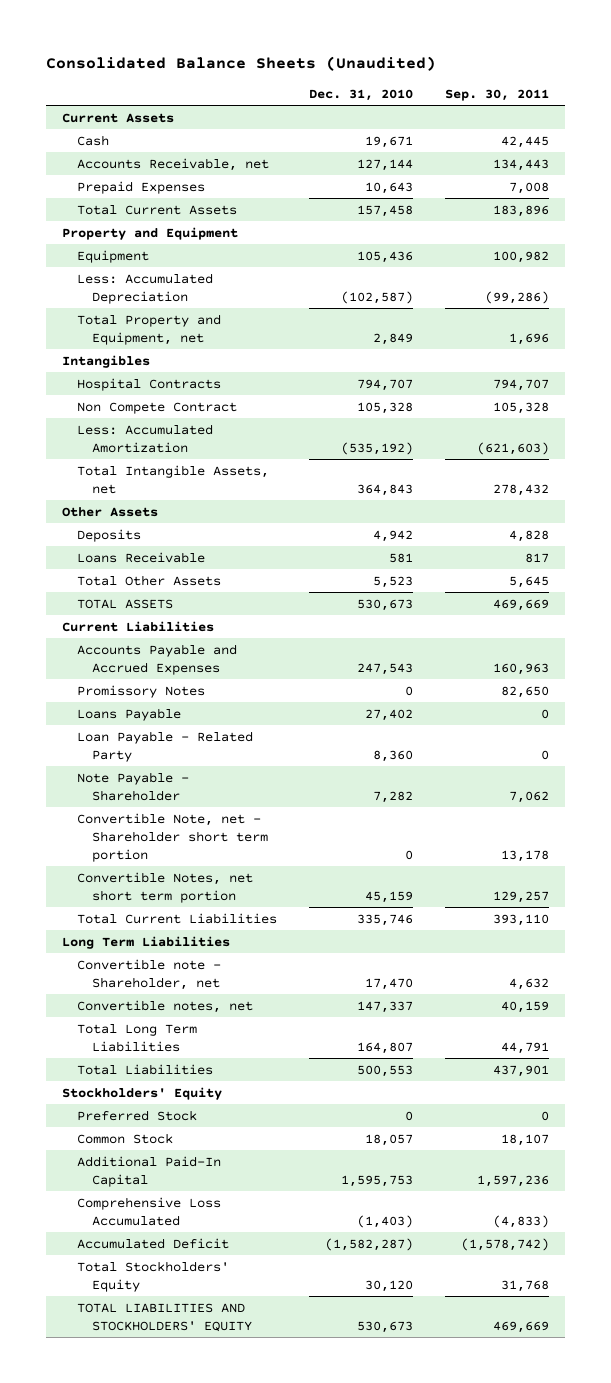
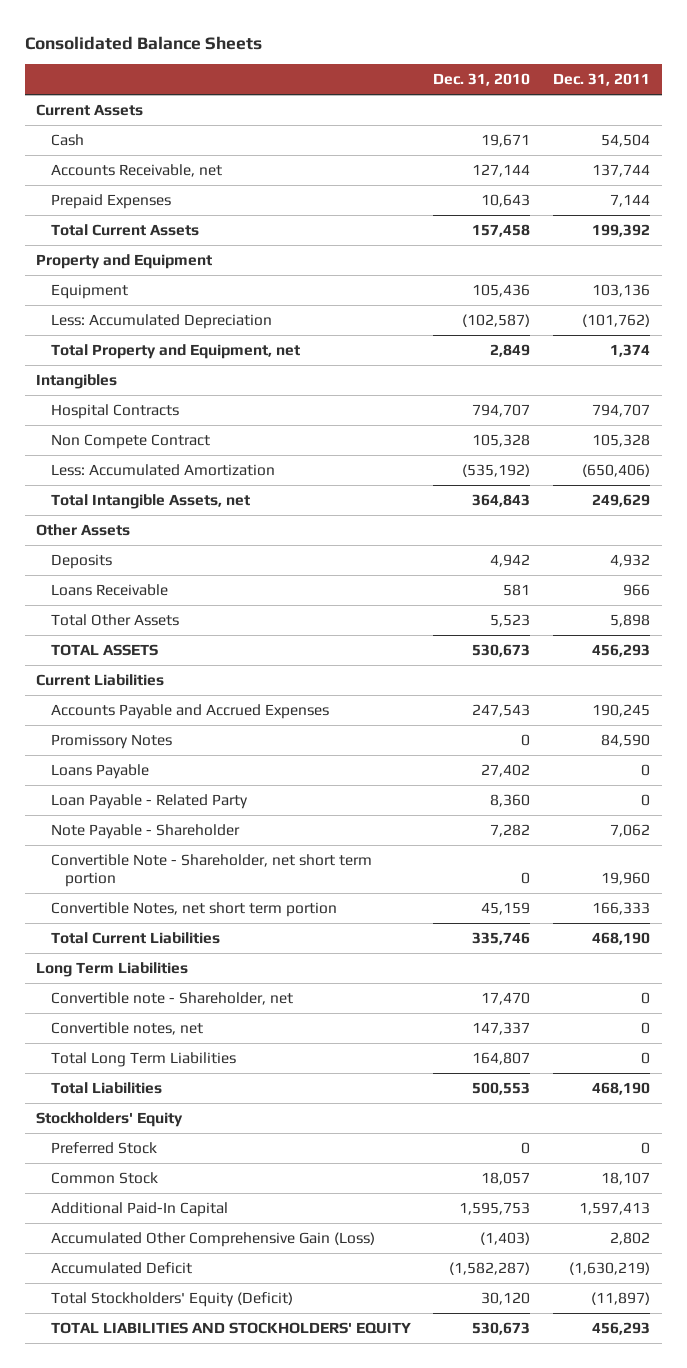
- Consolidated Balance Sheets (Unaudited)
+ Consolidated Balance Sheets
- | Dec. 31, 2010 | Sep. 30, 2011
+ | Dec. 31, 2010 | Dec. 31, 2011
- Convertible Note, net - Shareholder short term portion | 0 | 13,178
+ Convertible Note - Shareholder, net short term portion | 0 | 19,960
- Comprehensive Loss Accumulated | (1,403) | (4,833)
+ Accumulated Other Comprehensive Gain (Loss) | (1,403) | 2,802
- Total Stockholders' Equity | 30,120 | 31,768
+ Total Stockholders' Equity (Deficit) | 30,120 | (11,897)

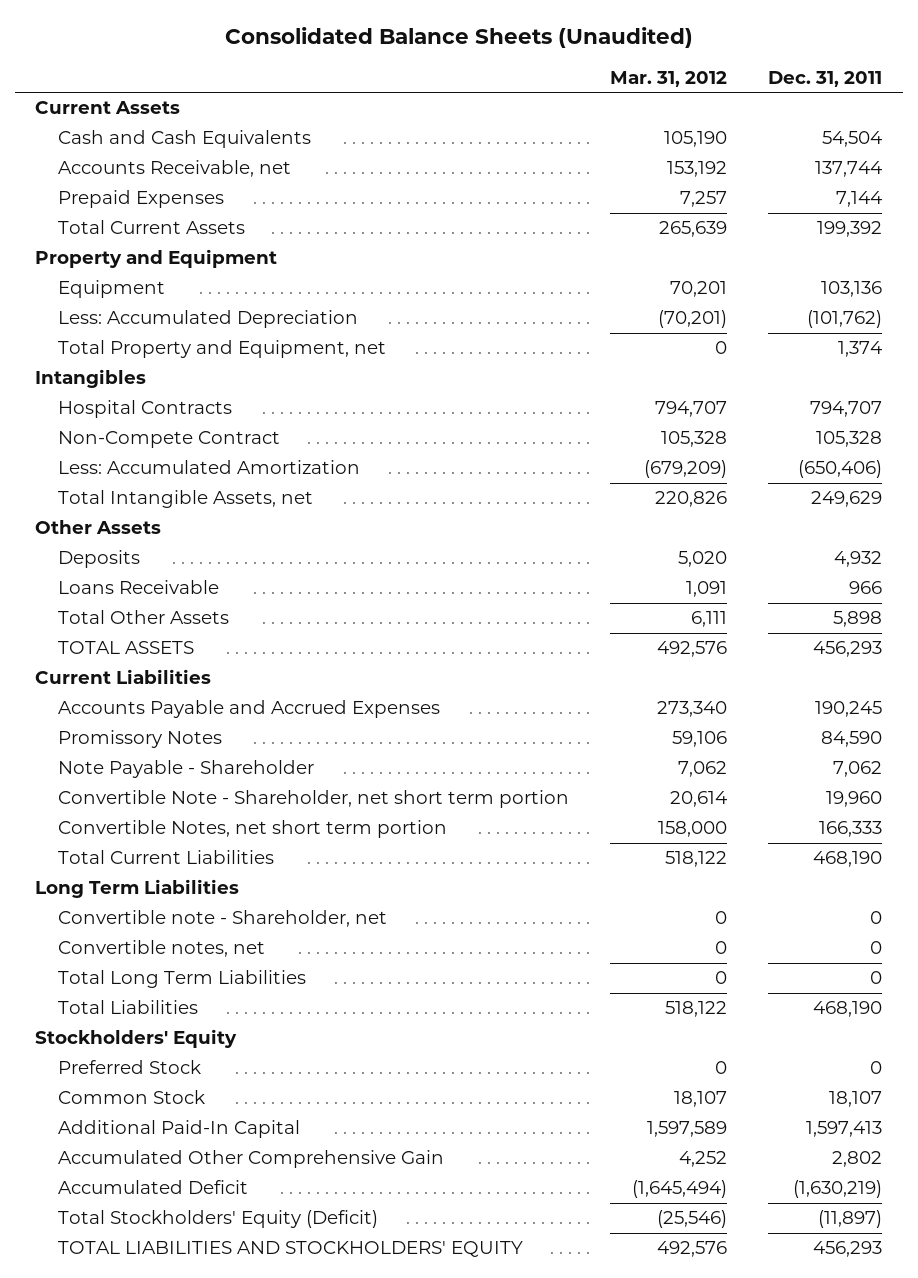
- Consolidated Balance Sheets
+ Consolidated Balance Sheets (Unaudited)
- | Dec. 31, 2010 | Dec. 31, 2011
+ | Mar. 31, 2012 | Dec. 31, 2011
- Cash | 19,671 | 54,504
+ Cash and Cash Equivalents | 105,190 | 54,504
- Non Compete Contract | 105,328 | 105,328
+ Non-Compete Contract | 105,328 | 105,328
- Loans Payable | 27,402 | 0
- Loan Payable - Related Party | 8,360 | 0
- Accumulated Other Comprehensive Gain (Loss) | (1,403) | 2,802
+ Accumulated Other Comprehensive Gain | 4,252 | 2,802

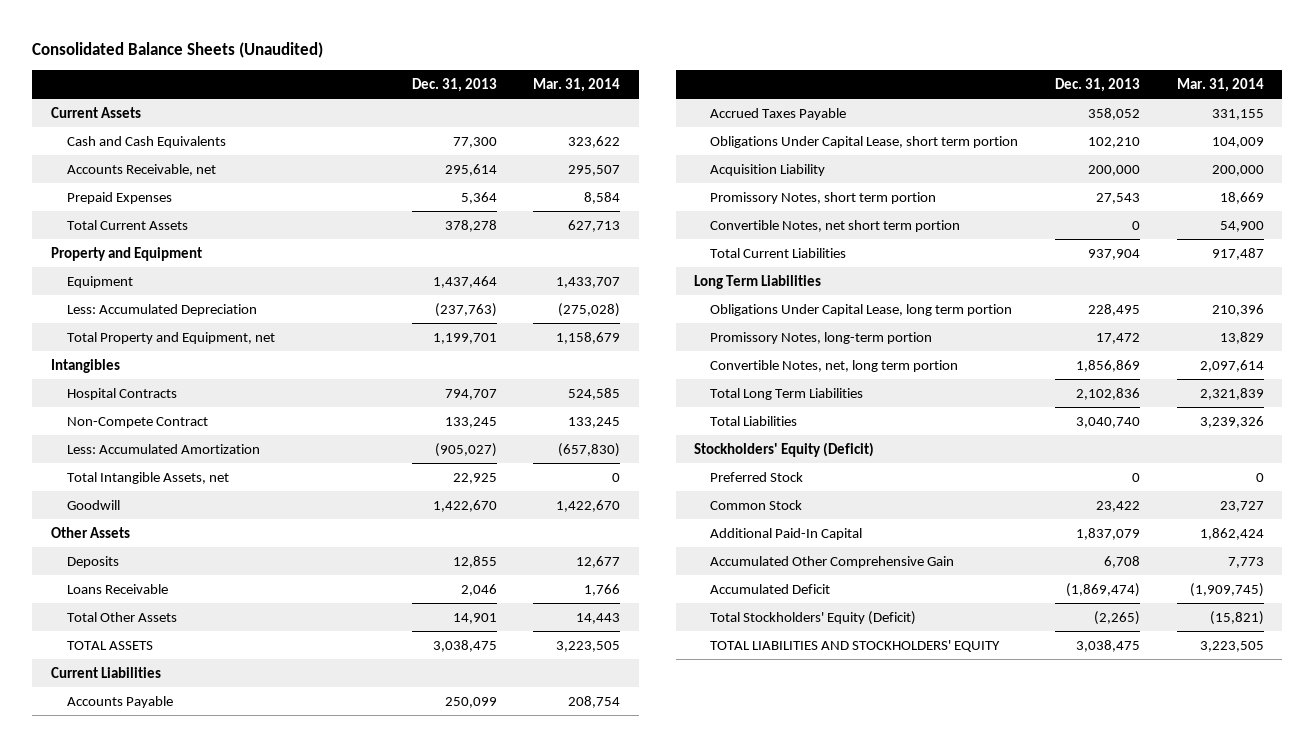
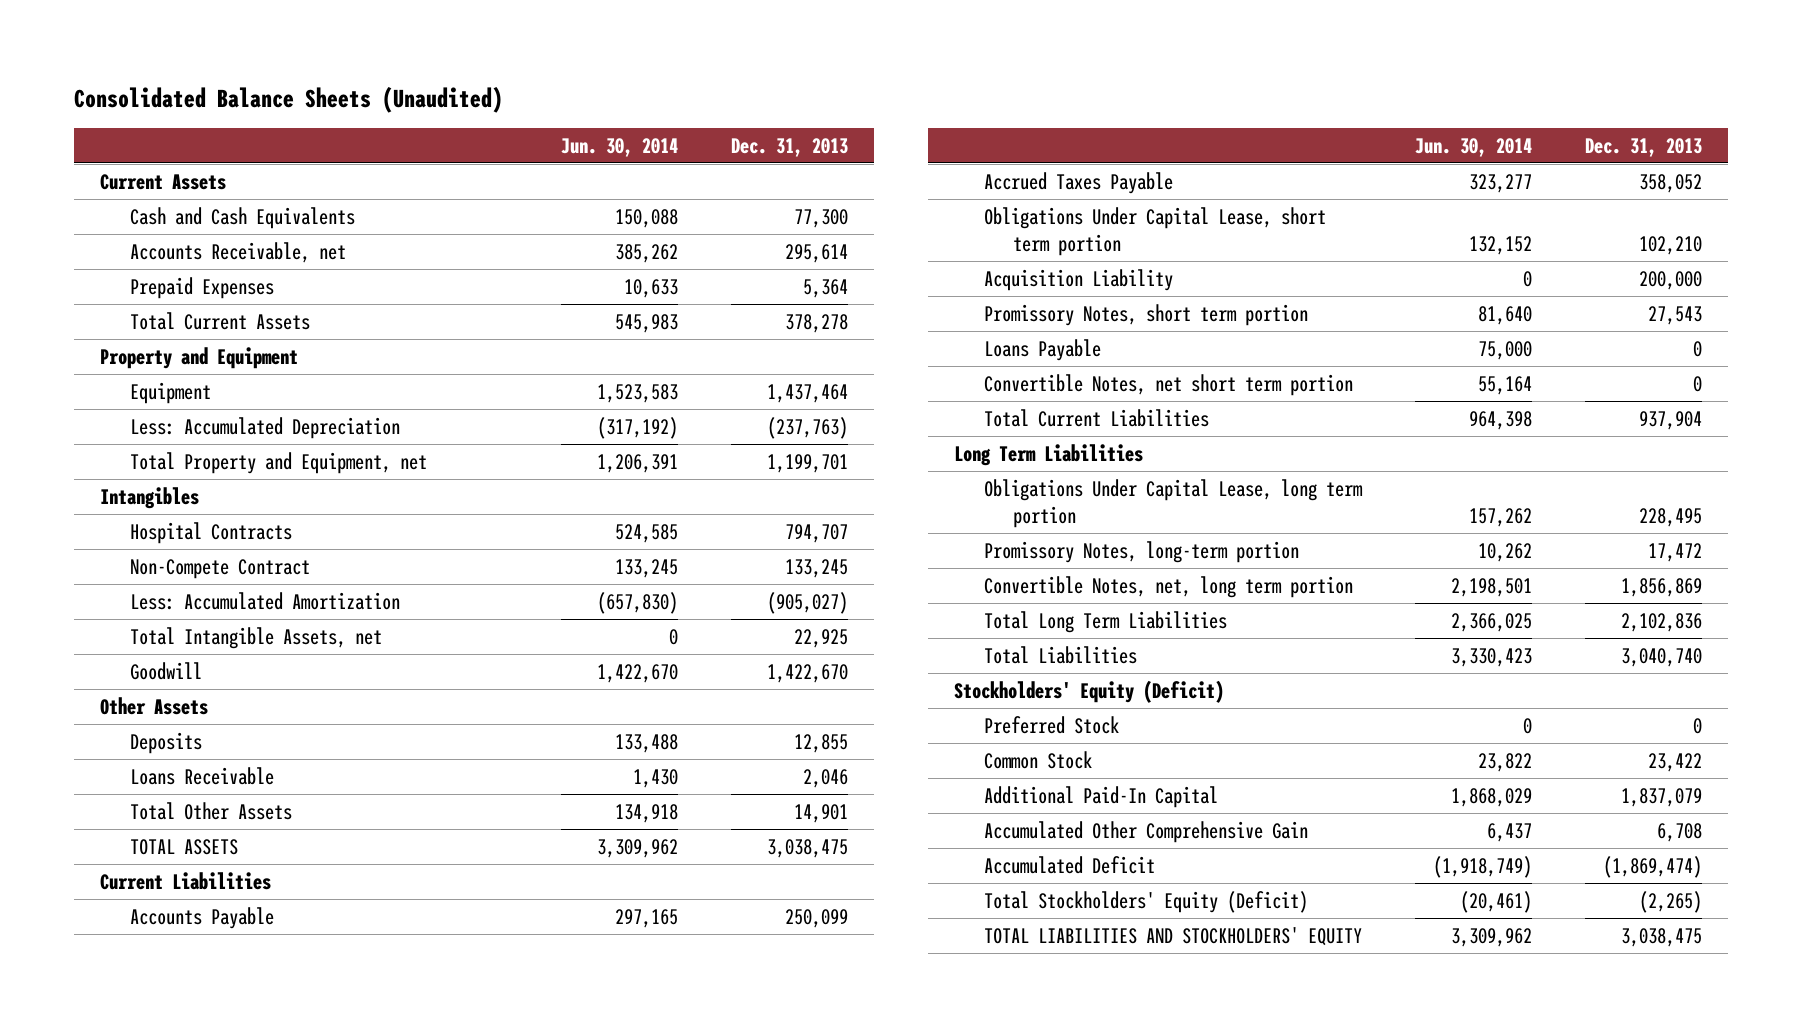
- | Dec. 31, 2013 | Mar. 31, 2014
+ | Jun. 30, 2014 | Dec. 31, 2013
+ Loans Payable | 75,000 | 0

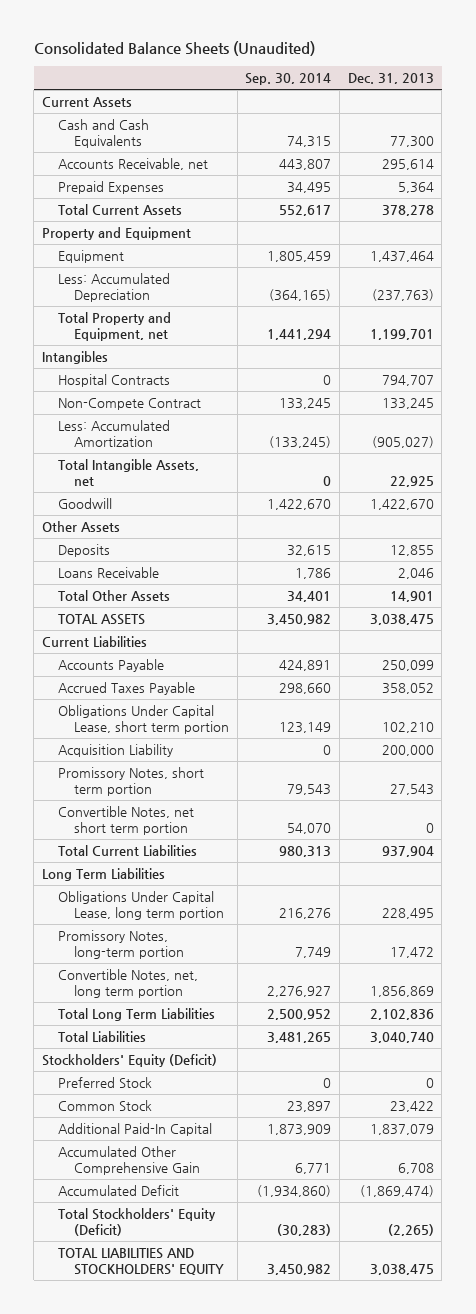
- | Jun. 30, 2014 | Dec. 31, 2013
+ | Sep. 30, 2014 | Dec. 31, 2013
- Loans Payable | 75,000 | 0

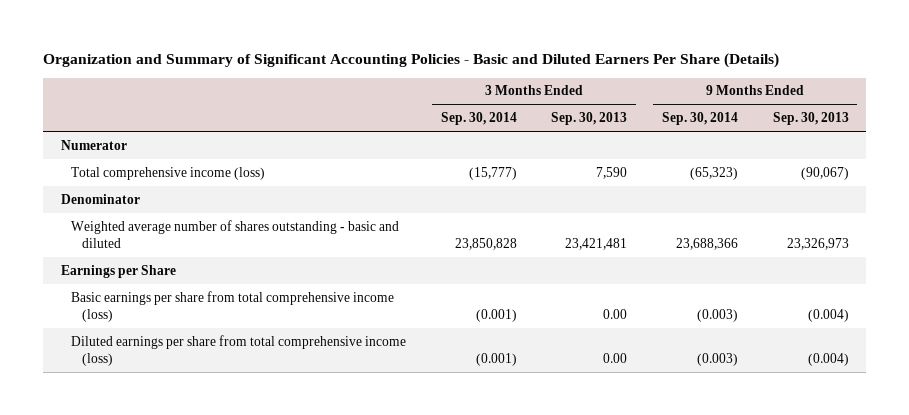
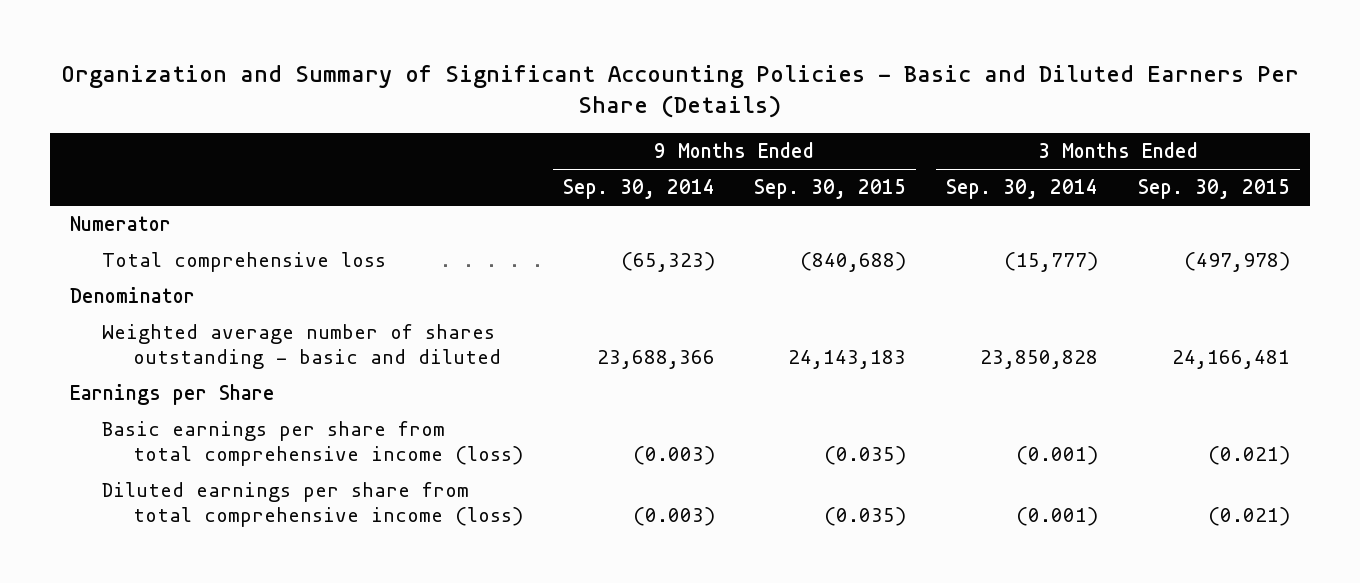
- | 3 Months Ended Sep. 30, 2014 | 3 Months Ended Sep. 30, 2013 | 9 Months Ended Sep. 30, 2014 | 9 Months Ended Sep. 30, 2013
+ | 9 Months Ended Sep. 30, 2014 | 9 Months Ended Sep. 30, 2015 | 3 Months Ended Sep. 30, 2014 | 3 Months Ended Sep. 30, 2015
- Total comprehensive income (loss) | (15,777) | 7,590 | (65,323) | (90,067)
+ Total comprehensive loss | (65,323) | (840,688) | (15,777) | (497,978)

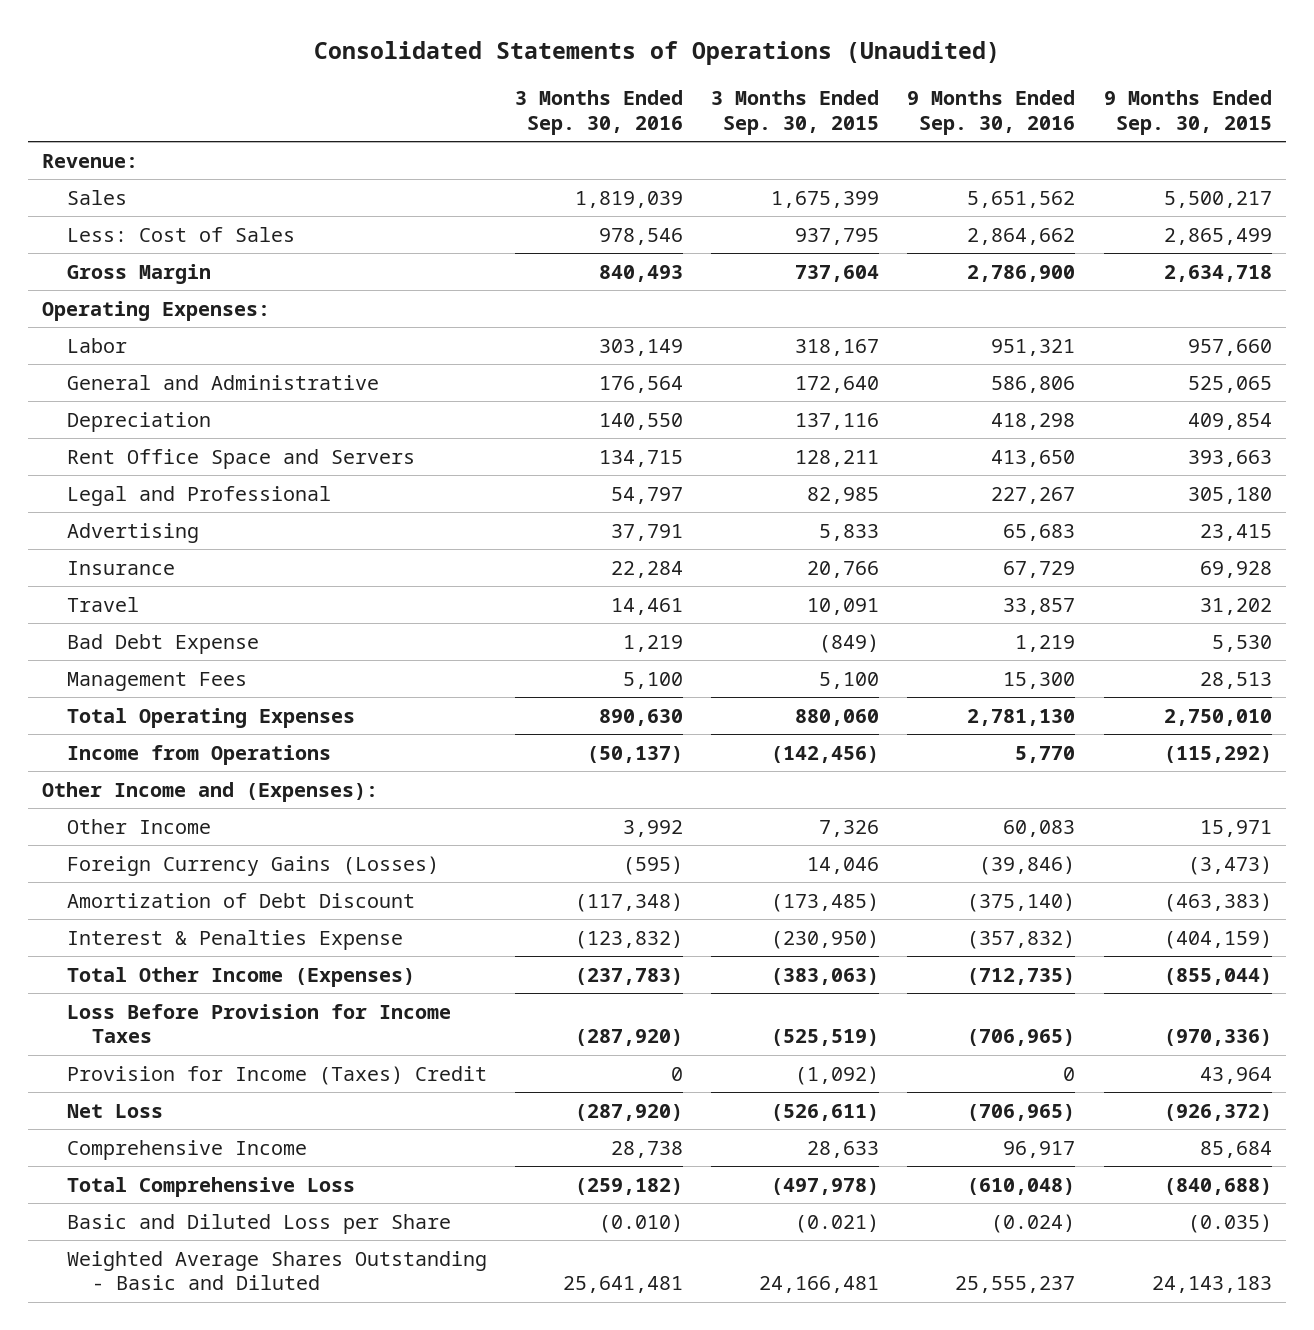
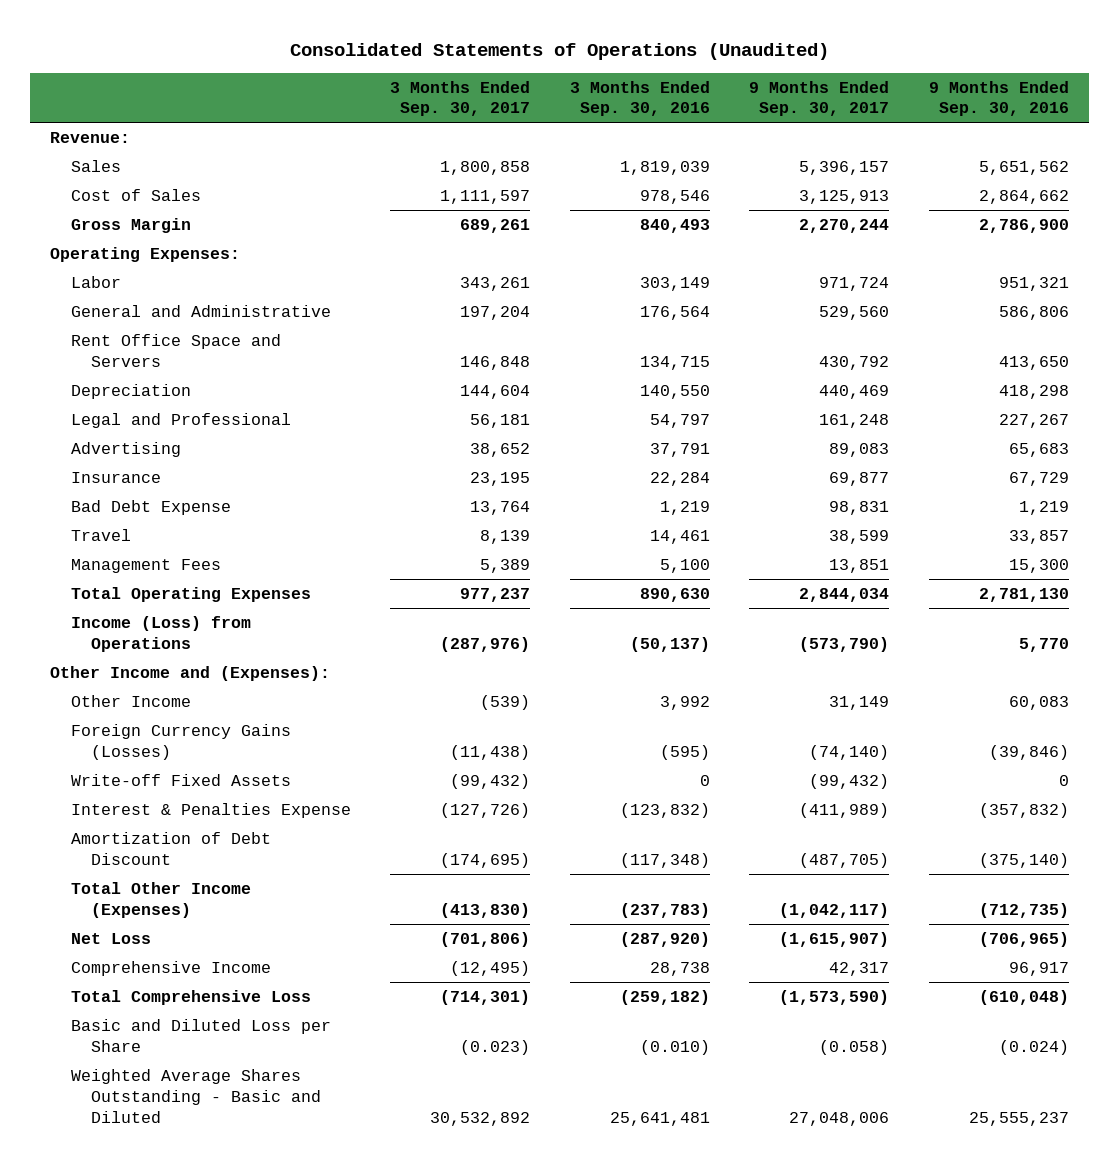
- | 3 Months Ended Sep. 30, 2016 | 3 Months Ended Sep. 30, 2015 | 9 Months Ended Sep. 30, 2016 | 9 Months Ended Sep. 30, 2015
+ | 3 Months Ended Sep. 30, 2017 | 3 Months Ended Sep. 30, 2016 | 9 Months Ended Sep. 30, 2017 | 9 Months Ended Sep. 30, 2016
- Less: Cost of Sales | 978,546 | 937,795 | 2,864,662 | 2,865,499
+ Cost of Sales | 1,111,597 | 978,546 | 3,125,913 | 2,864,662
moved down: Depreciation | 144,604 | 140,550 | 440,469 | 418,298
moved down: Travel | 8,139 | 14,461 | 38,599 | 33,857
- Income from Operations | (50,137) | (142,456) | 5,770 | (115,292)
+ Income (Loss) from Operations | (287,976) | (50,137) | (573,790) | 5,770
+ Write-off Fixed Assets | (99,432) | 0 | (99,432) | 0
moved down: Amortization of Debt Discount | (174,695) | (117,348) | (487,705) | (375,140)
- Loss Before Provision for Income Taxes | (287,920) | (525,519) | (706,965) | (970,336)
- Provision for Income (Taxes) Credit | 0 | (1,092) | 0 | 43,964

